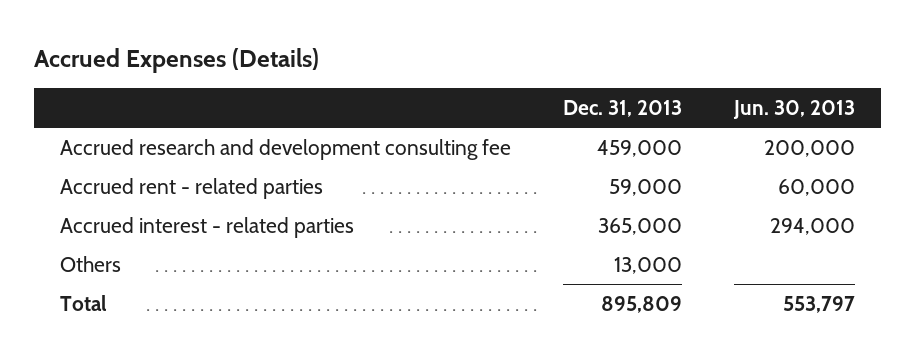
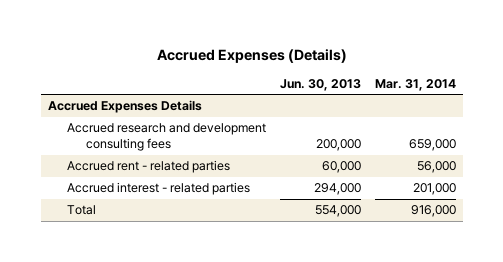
- | Dec. 31, 2013 | Jun. 30, 2013
+ | Jun. 30, 2013 | Mar. 31, 2014
- Accrued research and development consulting fee | 459,000 | 200,000
+ Accrued Expenses Details
+ Accrued research and development consulting fees | 200,000 | 659,000
- Others | 13,000 |
- Total | 895,809 | 553,797
+ Total | 554,000 | 916,000

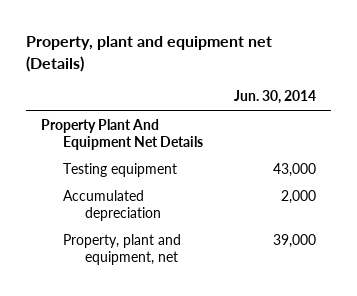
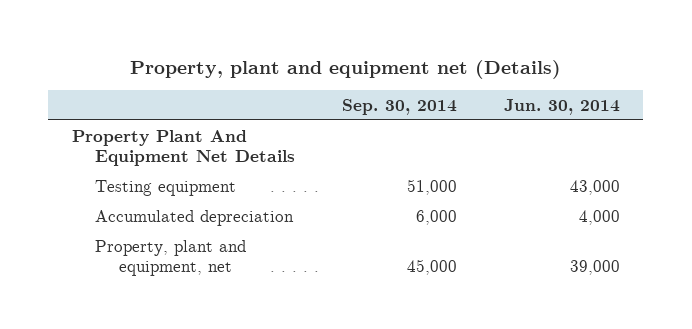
- | Jun. 30, 2014
+ | Sep. 30, 2014 | Jun. 30, 2014
- Accumulated depreciation | 2,000
+ Accumulated depreciation | 6,000 | 4,000

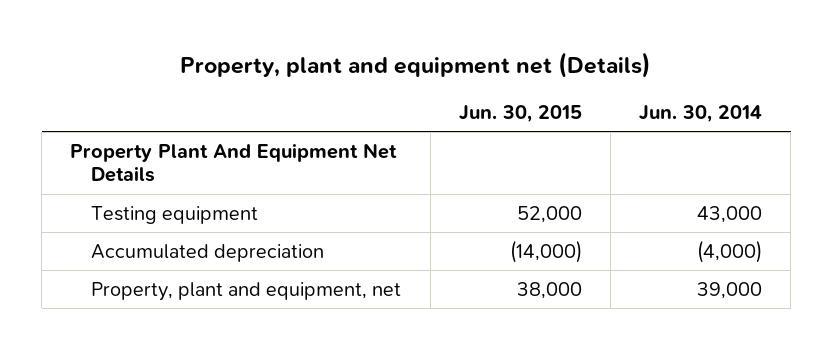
- | Sep. 30, 2014 | Jun. 30, 2014
+ | Jun. 30, 2015 | Jun. 30, 2014
- Accumulated depreciation | 6,000 | 4,000
+ Accumulated depreciation | (14,000) | (4,000)

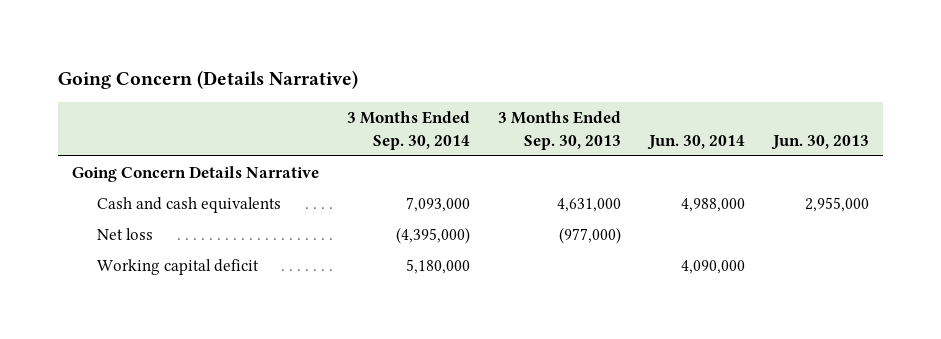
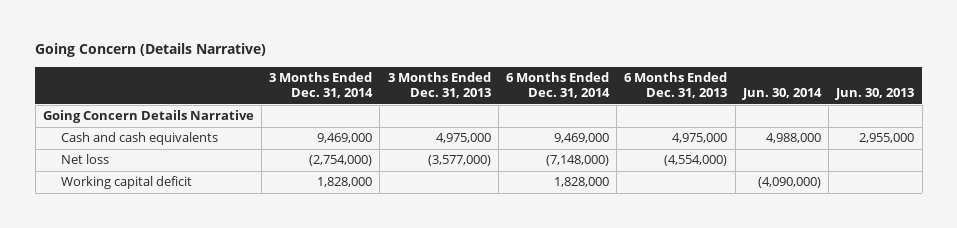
- | 3 Months Ended Sep. 30, 2014 | 3 Months Ended Sep. 30, 2013 | Jun. 30, 2014 | Jun. 30, 2013
+ | 3 Months Ended Dec. 31, 2014 | 3 Months Ended Dec. 31, 2013 | 6 Months Ended Dec. 31, 2014 | 6 Months Ended Dec. 31, 2013 | Jun. 30, 2014 | Jun. 30, 2013
- Working capital deficit | 5,180,000 | | 4,090,000 |
+ Working capital deficit | 1,828,000 | | 1,828,000 | | (4,090,000) |

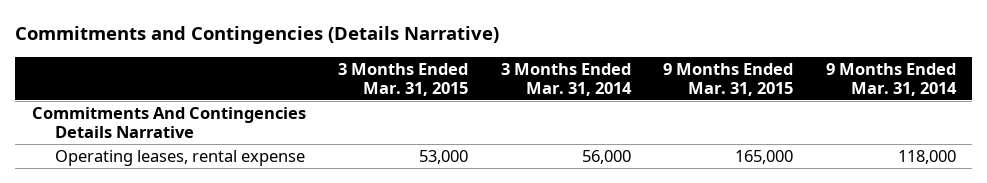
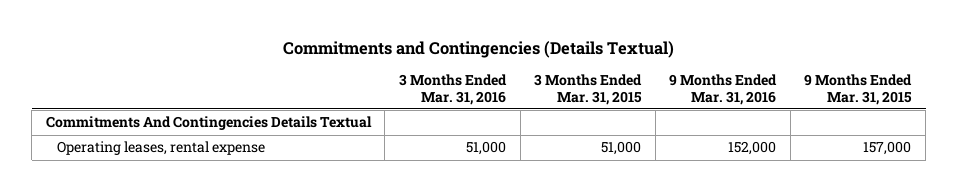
- Commitments and Contingencies (Details Narrative)
+ Commitments and Contingencies (Details Textual)
- | 3 Months Ended Mar. 31, 2015 | 3 Months Ended Mar. 31, 2014 | 9 Months Ended Mar. 31, 2015 | 9 Months Ended Mar. 31, 2014
+ | 3 Months Ended Mar. 31, 2016 | 3 Months Ended Mar. 31, 2015 | 9 Months Ended Mar. 31, 2016 | 9 Months Ended Mar. 31, 2015
- Commitments And Contingencies Details Narrative
- Operating leases, rental expense | 53,000 | 56,000 | 165,000 | 118,000
+ Commitments And Contingencies Details Textual
+ Operating leases, rental expense | 51,000 | 51,000 | 152,000 | 157,000

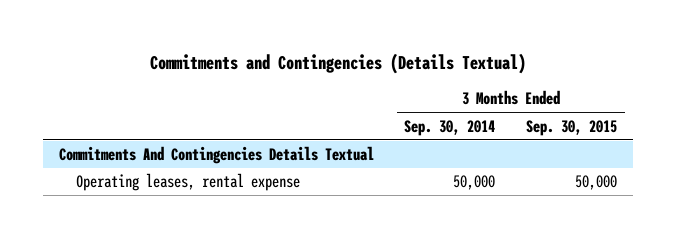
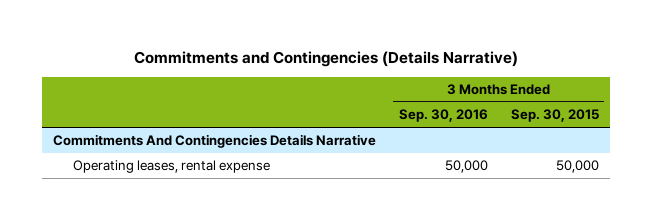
- Commitments and Contingencies (Details Textual)
+ Commitments and Contingencies (Details Narrative)
- | 3 Months Ended Sep. 30, 2014 | 3 Months Ended Sep. 30, 2015
+ | 3 Months Ended Sep. 30, 2016 | 3 Months Ended Sep. 30, 2015
- Commitments And Contingencies Details Textual
+ Commitments And Contingencies Details Narrative

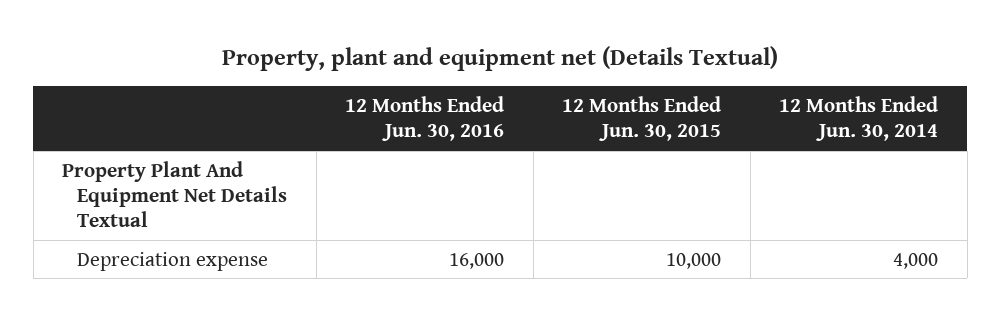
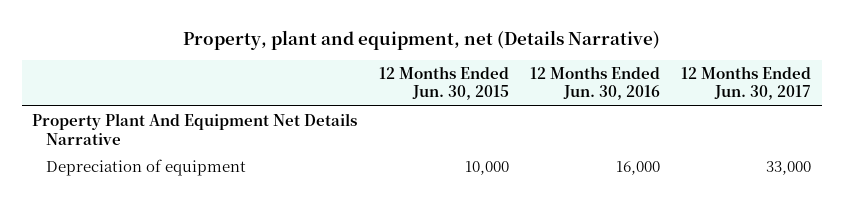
- Property, plant and equipment net (Details Textual)
+ Property, plant and equipment, net (Details Narrative)
- | 12 Months Ended Jun. 30, 2016 | 12 Months Ended Jun. 30, 2015 | 12 Months Ended Jun. 30, 2014
+ | 12 Months Ended Jun. 30, 2015 | 12 Months Ended Jun. 30, 2016 | 12 Months Ended Jun. 30, 2017
- Property Plant And Equipment Net Details Textual
- Depreciation expense | 16,000 | 10,000 | 4,000
+ Property Plant And Equipment Net Details Narrative
+ Depreciation of equipment | 10,000 | 16,000 | 33,000

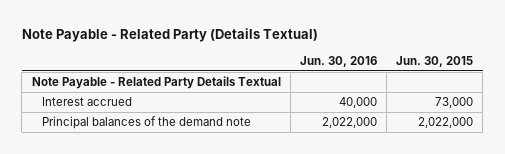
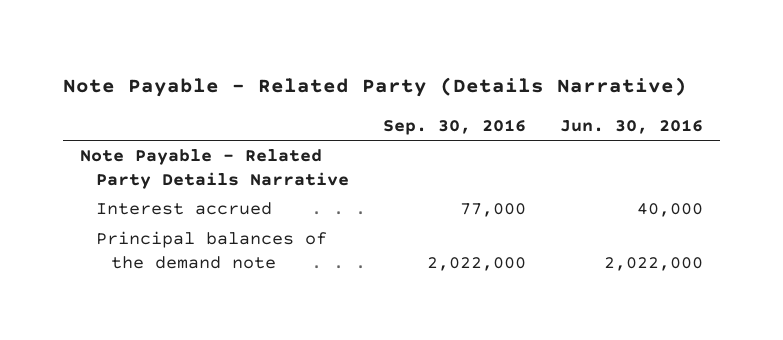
- Note Payable - Related Party (Details Textual)
+ Note Payable - Related Party (Details Narrative)
- | Jun. 30, 2016 | Jun. 30, 2015
+ | Sep. 30, 2016 | Jun. 30, 2016
- Note Payable - Related Party Details Textual
+ Note Payable - Related Party Details Narrative

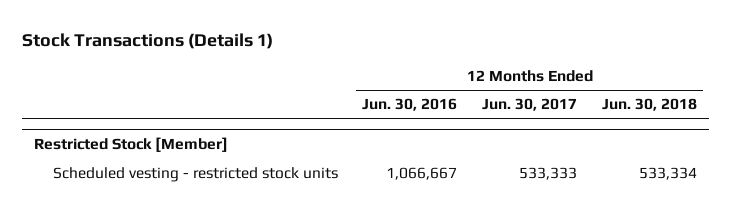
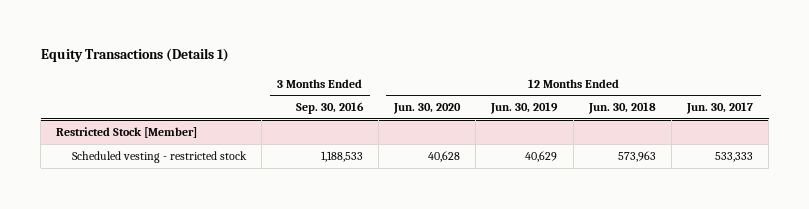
- Stock Transactions (Details 1)
+ Equity Transactions (Details 1)
- | 12 Months Ended Jun. 30, 2016 | 12 Months Ended Jun. 30, 2017 | 12 Months Ended Jun. 30, 2018
+ | 3 Months Ended Sep. 30, 2016 | 12 Months Ended Jun. 30, 2020 | 12 Months Ended Jun. 30, 2019 | 12 Months Ended Jun. 30, 2018 | 12 Months Ended Jun. 30, 2017
@ Restricted Stock [Member]
- Scheduled vesting - restricted stock units | 1,066,667 | 533,333 | 533,334
+ Scheduled vesting - restricted stock | 1,188,533 | 40,628 | 40,629 | 573,963 | 533,333

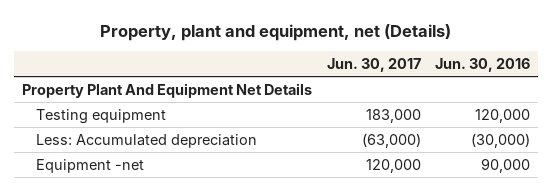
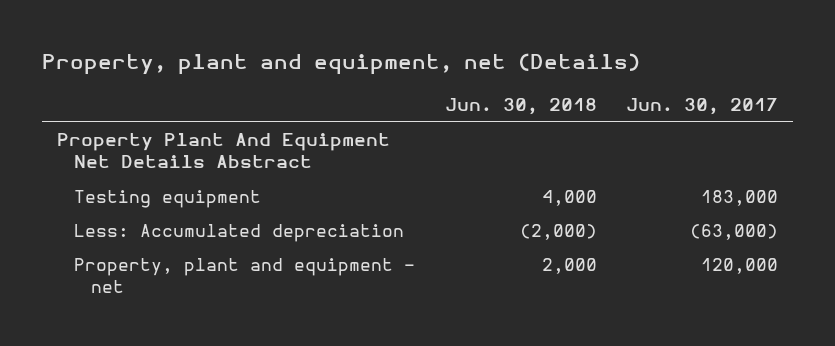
- | Jun. 30, 2017 | Jun. 30, 2016
+ | Jun. 30, 2018 | Jun. 30, 2017
- Property Plant And Equipment Net Details
+ Property Plant And Equipment Net Details Abstract
- Equipment -net | 120,000 | 90,000
+ Property, plant and equipment - net | 2,000 | 120,000

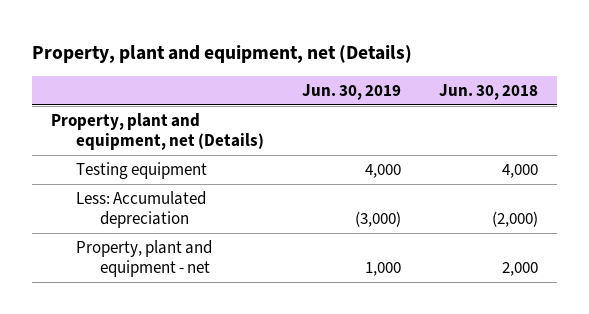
- | Jun. 30, 2018 | Jun. 30, 2017
+ | Jun. 30, 2019 | Jun. 30, 2018
- Property Plant And Equipment Net Details Abstract
+ Property, plant and equipment, net (Details)

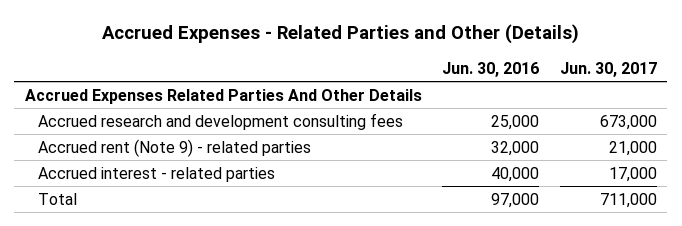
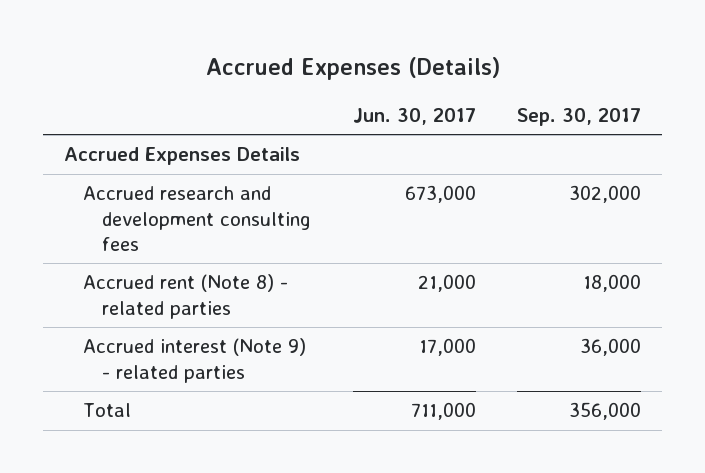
- Accrued Expenses - Related Parties and Other (Details)
+ Accrued Expenses (Details)
- | Jun. 30, 2016 | Jun. 30, 2017
+ | Jun. 30, 2017 | Sep. 30, 2017
- Accrued Expenses Related Parties And Other Details
+ Accrued Expenses Details
- Accrued rent (Note 9) - related parties | 32,000 | 21,000
- Accrued interest - related parties | 40,000 | 17,000
+ Accrued rent (Note 8) - related parties | 21,000 | 18,000
+ Accrued interest (Note 9) - related parties | 17,000 | 36,000

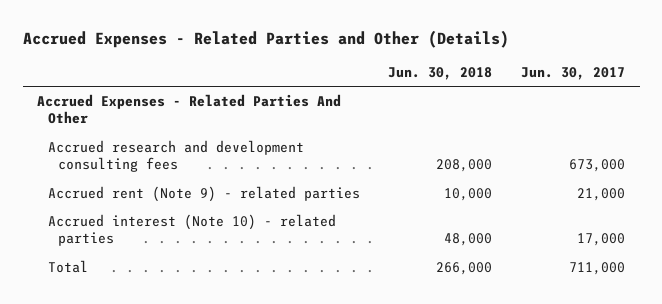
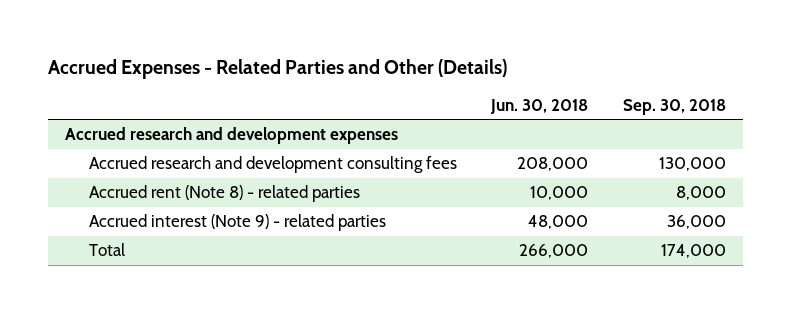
- | Jun. 30, 2018 | Jun. 30, 2017
+ | Jun. 30, 2018 | Sep. 30, 2018
- Accrued Expenses - Related Parties And Other
+ Accrued research and development expenses
- Accrued rent (Note 9) - related parties | 10,000 | 21,000
- Accrued interest (Note 10) - related parties | 48,000 | 17,000
+ Accrued rent (Note 8) - related parties | 10,000 | 8,000
+ Accrued interest (Note 9) - related parties | 48,000 | 36,000

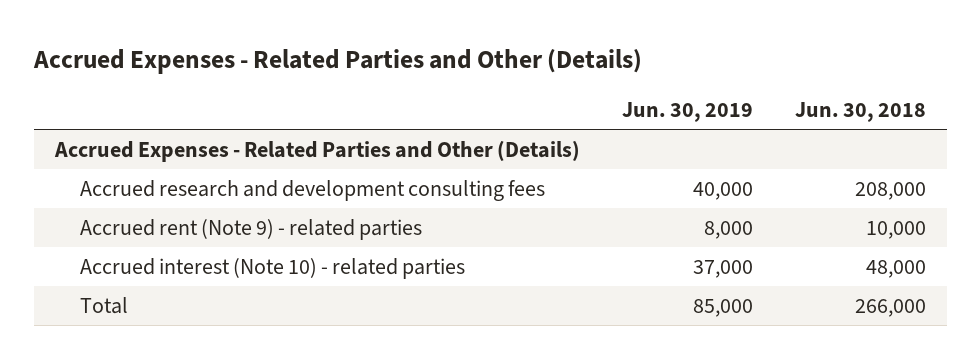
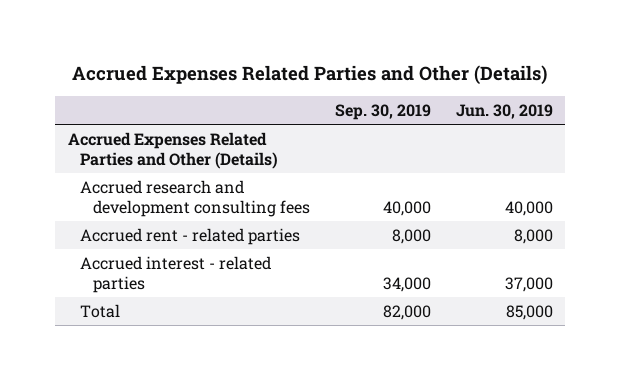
- Accrued Expenses - Related Parties and Other (Details)
+ Accrued Expenses Related Parties and Other (Details)
- | Jun. 30, 2019 | Jun. 30, 2018
+ | Sep. 30, 2019 | Jun. 30, 2019
- Accrued Expenses - Related Parties and Other (Details)
+ Accrued Expenses Related Parties and Other (Details)
- Accrued rent (Note 9) - related parties | 8,000 | 10,000
- Accrued interest (Note 10) - related parties | 37,000 | 48,000
+ Accrued rent - related parties | 8,000 | 8,000
+ Accrued interest - related parties | 34,000 | 37,000

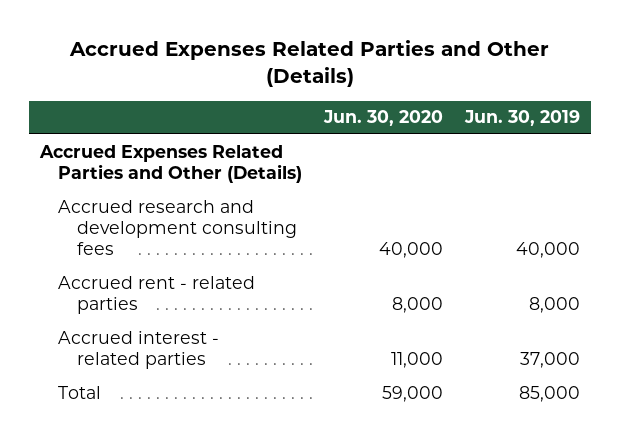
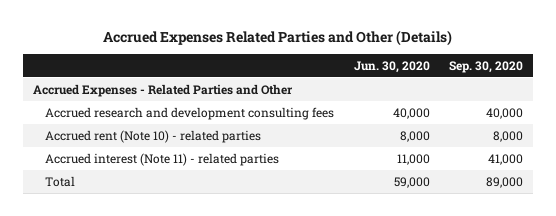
- | Jun. 30, 2020 | Jun. 30, 2019
+ | Jun. 30, 2020 | Sep. 30, 2020
- Accrued Expenses Related Parties and Other (Details)
+ Accrued Expenses - Related Parties and Other
- Accrued rent - related parties | 8,000 | 8,000
- Accrued interest - related parties | 11,000 | 37,000
+ Accrued rent (Note 10) - related parties | 8,000 | 8,000
+ Accrued interest (Note 11) - related parties | 11,000 | 41,000

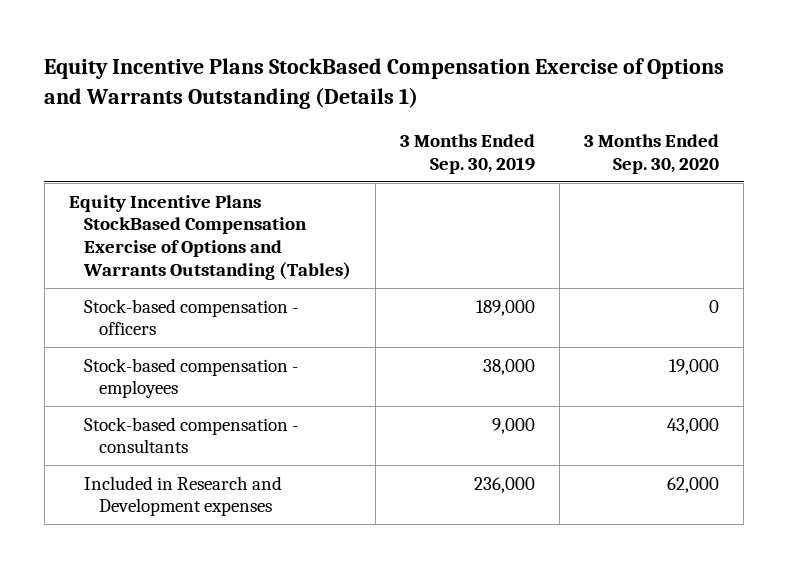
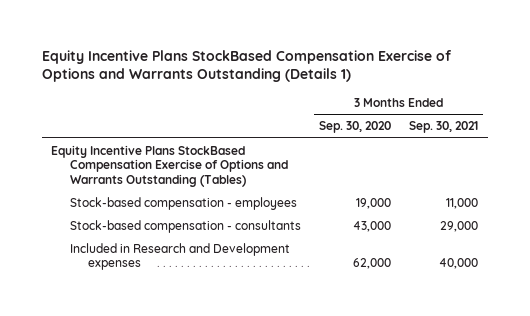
- | 3 Months Ended Sep. 30, 2019 | 3 Months Ended Sep. 30, 2020
+ | 3 Months Ended Sep. 30, 2020 | 3 Months Ended Sep. 30, 2021
- Stock-based compensation - officers | 189,000 | 0

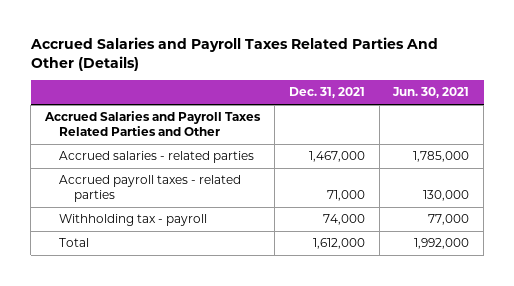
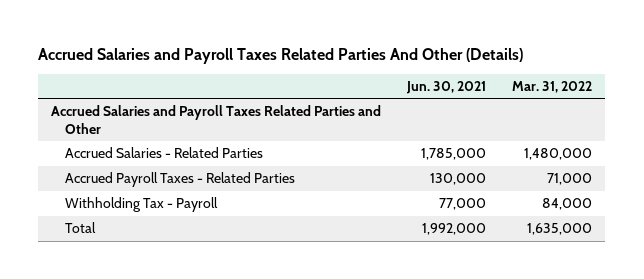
- | Dec. 31, 2021 | Jun. 30, 2021
+ | Jun. 30, 2021 | Mar. 31, 2022
- Accrued salaries - related parties | 1,467,000 | 1,785,000
- Accrued payroll taxes - related parties | 71,000 | 130,000
- Withholding tax - payroll | 74,000 | 77,000
+ Accrued Salaries - Related Parties | 1,785,000 | 1,480,000
+ Accrued Payroll Taxes - Related Parties | 130,000 | 71,000
+ Withholding Tax - Payroll | 77,000 | 84,000

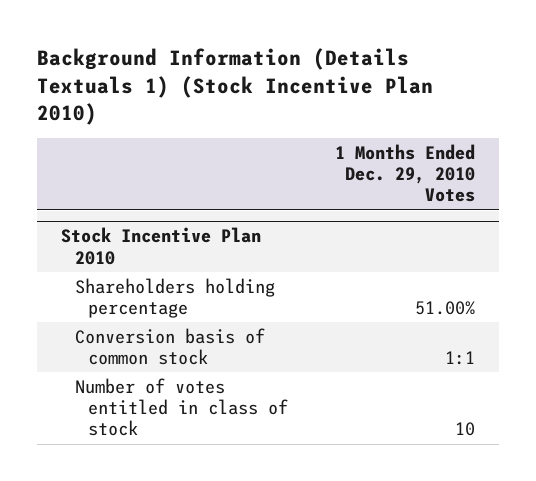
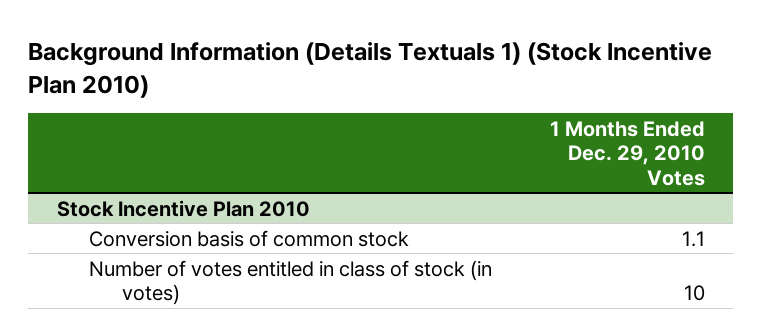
@ Stock Incentive Plan 2010
- Shareholders holding percentage | 51.00%
- Conversion basis of common stock | 1:1
- Number of votes entitled in class of stock | 10
+ Conversion basis of common stock | 1.1
+ Number of votes entitled in class of stock (in votes) | 10

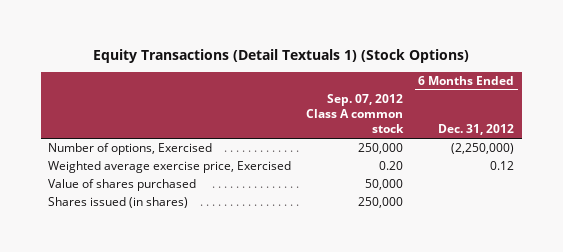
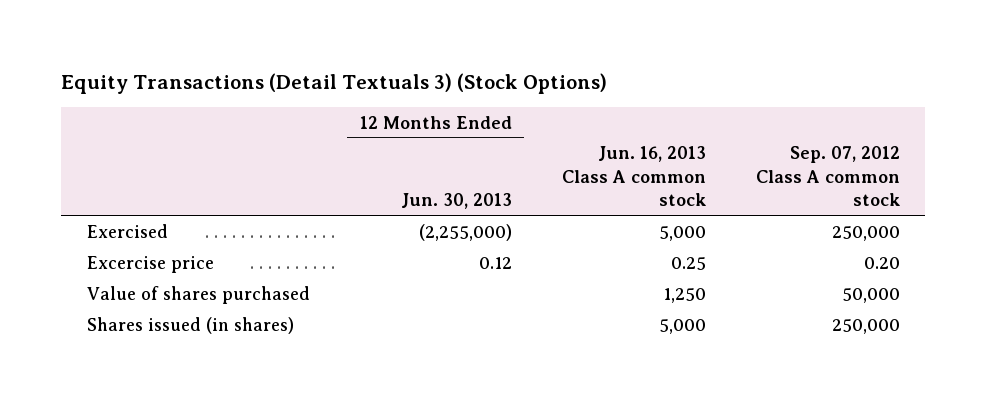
- Equity Transactions (Detail Textuals 1) (Stock Options)
+ Equity Transactions (Detail Textuals 3) (Stock Options)
- | Sep. 07, 2012 Class A common stock | 6 Months Ended Dec. 31, 2012
+ | 12 Months Ended Jun. 30, 2013 | Jun. 16, 2013 Class A common stock | Sep. 07, 2012 Class A common stock
- Number of options, Exercised | 250,000 | (2,250,000)
- Weighted average exercise price, Exercised | 0.20 | 0.12
+ Exercised | (2,255,000) | 5,000 | 250,000
+ Excercise price | 0.12 | 0.25 | 0.20

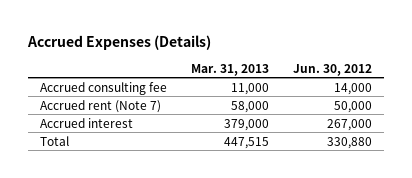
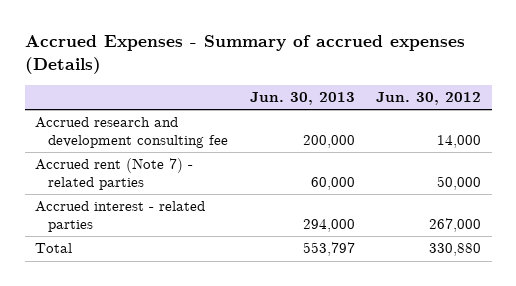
- Accrued Expenses (Details)
+ Accrued Expenses - Summary of accrued expenses (Details)
- | Mar. 31, 2013 | Jun. 30, 2012
+ | Jun. 30, 2013 | Jun. 30, 2012
- Accrued consulting fee | 11,000 | 14,000
- Accrued rent (Note 7) | 58,000 | 50,000
- Accrued interest | 379,000 | 267,000
+ Accrued research and development consulting fee | 200,000 | 14,000
+ Accrued rent (Note 7) - related parties | 60,000 | 50,000
+ Accrued interest - related parties | 294,000 | 267,000

